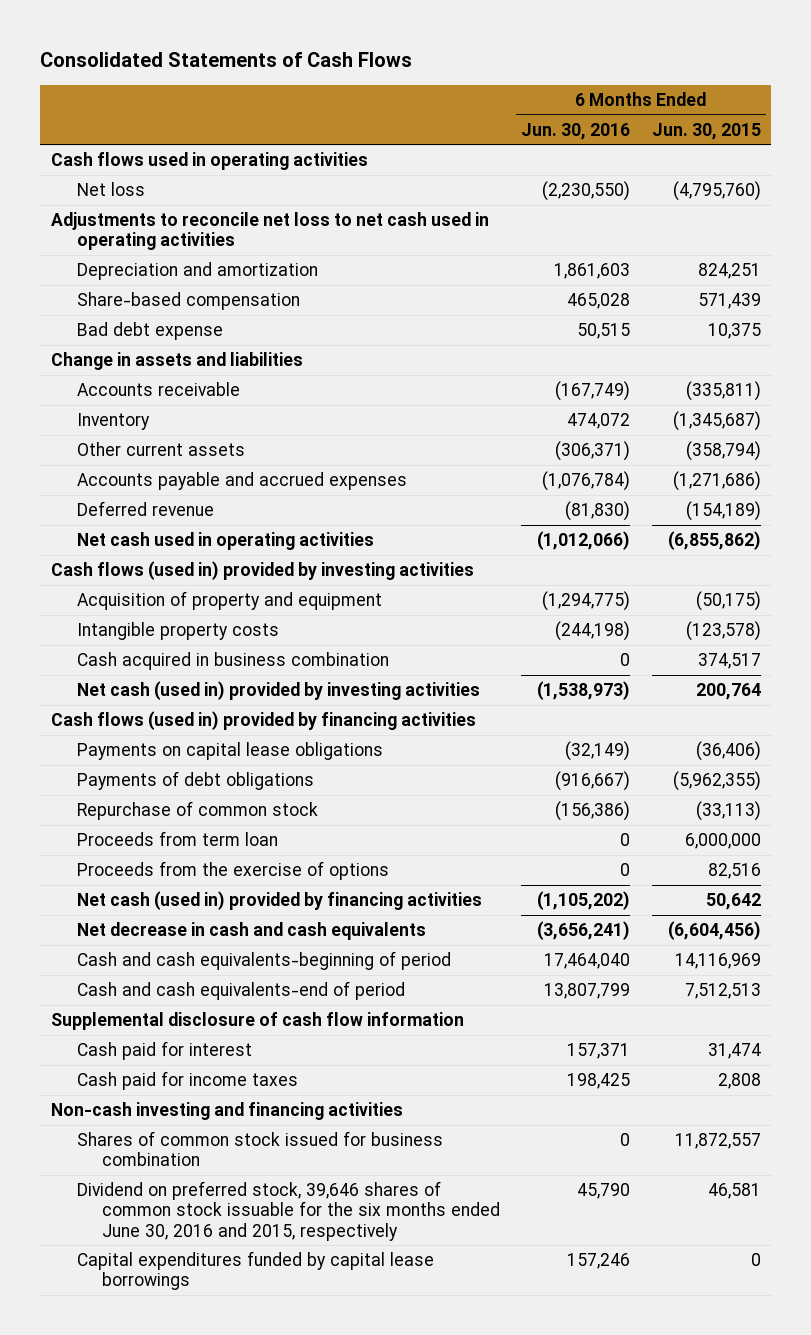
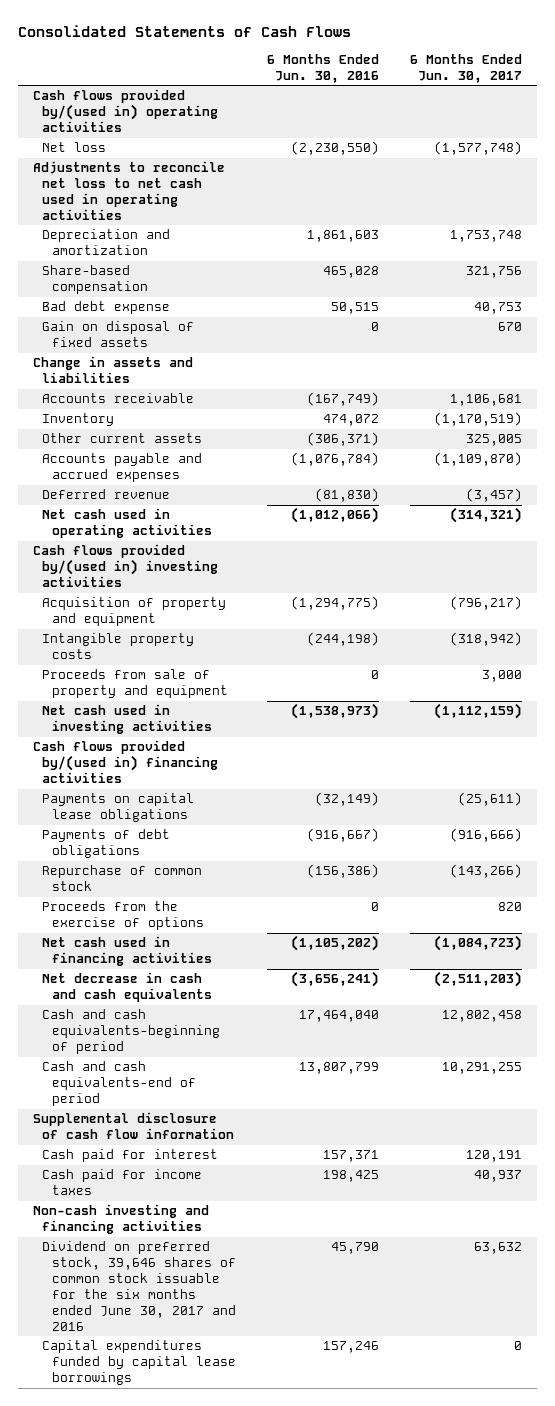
- | 6 Months Ended Jun. 30, 2016 | 6 Months Ended Jun. 30, 2015
+ | 6 Months Ended Jun. 30, 2016 | 6 Months Ended Jun. 30, 2017
- Cash flows used in operating activities
+ Cash flows provided by/(used in) operating activities
+ Gain on disposal of fixed assets | 0 | 670
- Cash flows (used in) provided by investing activities
+ Cash flows provided by/(used in) investing activities
- Cash acquired in business combination | 0 | 374,517
- Net cash (used in) provided by investing activities | (1,538,973) | 200,764
- Cash flows (used in) provided by financing activities
+ Proceeds from sale of property and equipment | 0 | 3,000
+ Net cash used in investing activities | (1,538,973) | (1,112,159)
+ Cash flows provided by/(used in) financing activities
- Proceeds from term loan | 0 | 6,000,000
- Net cash (used in) provided by financing activities | (1,105,202) | 50,642
+ Net cash used in financing activities | (1,105,202) | (1,084,723)
- Shares of common stock issued for business combination | 0 | 11,872,557
- Dividend on preferred stock, 39,646 shares of common stock issuable for the six months ended June 30, 2016 and 2015, respectively | 45,790 | 46,581
+ Dividend on preferred stock, 39,646 shares of common stock issuable for the six months ended June 30, 2017 and 2016 | 45,790 | 63,632

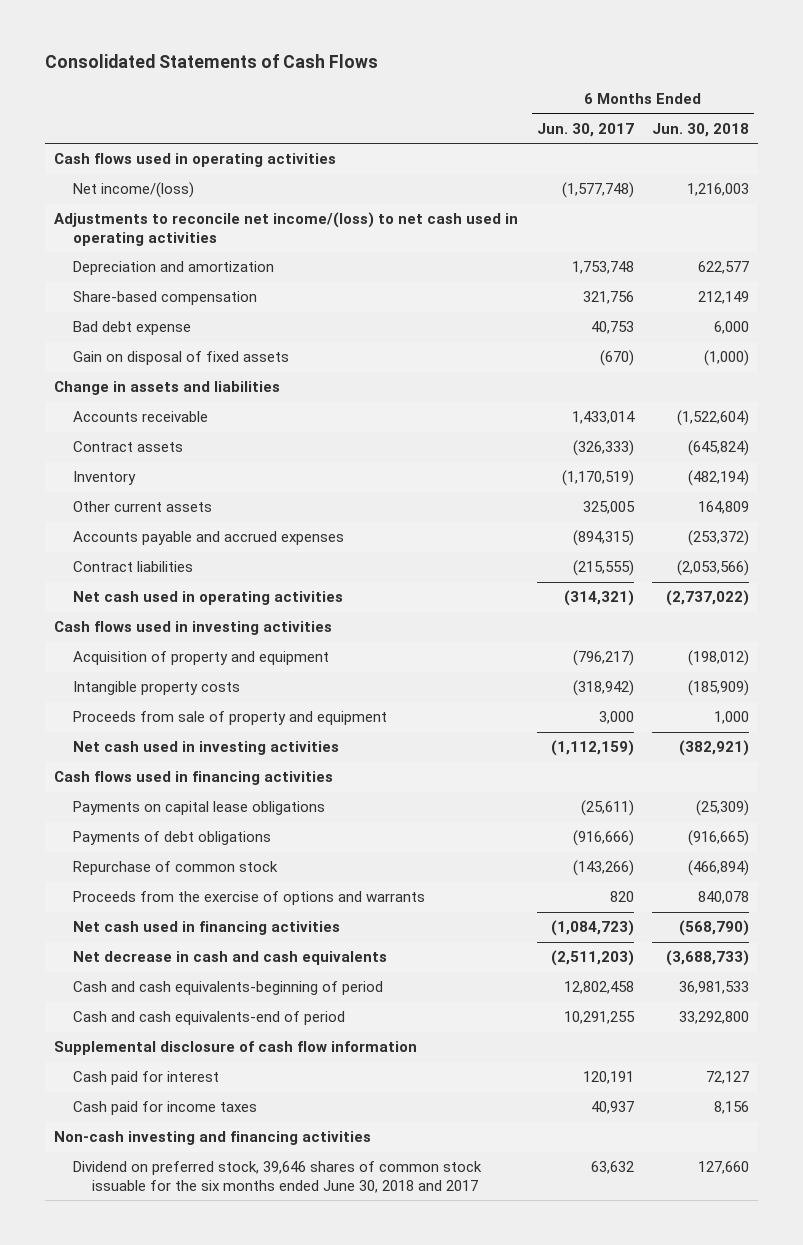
- | 6 Months Ended Jun. 30, 2016 | 6 Months Ended Jun. 30, 2017
+ | 6 Months Ended Jun. 30, 2017 | 6 Months Ended Jun. 30, 2018
- Cash flows provided by/(used in) operating activities
- Net loss | (2,230,550) | (1,577,748)
- Adjustments to reconcile net loss to net cash used in operating activities
+ Cash flows used in operating activities
+ Net income/(loss) | (1,577,748) | 1,216,003
+ Adjustments to reconcile net income/(loss) to net cash used in operating activities
- Gain on disposal of fixed assets | 0 | 670
+ Gain on disposal of fixed assets | (670) | (1,000)
- Accounts receivable | (167,749) | 1,106,681
+ Accounts receivable | 1,433,014 | (1,522,604)
+ Contract assets | (326,333) | (645,824)
- Accounts payable and accrued expenses | (1,076,784) | (1,109,870)
- Deferred revenue | (81,830) | (3,457)
+ Accounts payable and accrued expenses | (894,315) | (253,372)
+ Contract liabilities | (215,555) | (2,053,566)
- Cash flows provided by/(used in) investing activities
+ Cash flows used in investing activities
- Cash flows provided by/(used in) financing activities
+ Cash flows used in financing activities
- Proceeds from the exercise of options | 0 | 820
+ Proceeds from the exercise of options and warrants | 820 | 840,078
- Dividend on preferred stock, 39,646 shares of common stock issuable for the six months ended June 30, 2017 and 2016 | 45,790 | 63,632
- Capital expenditures funded by capital lease borrowings | 157,246 | 0
+ Dividend on preferred stock, 39,646 shares of common stock issuable for the six months ended June 30, 2018 and 2017 | 63,632 | 127,660

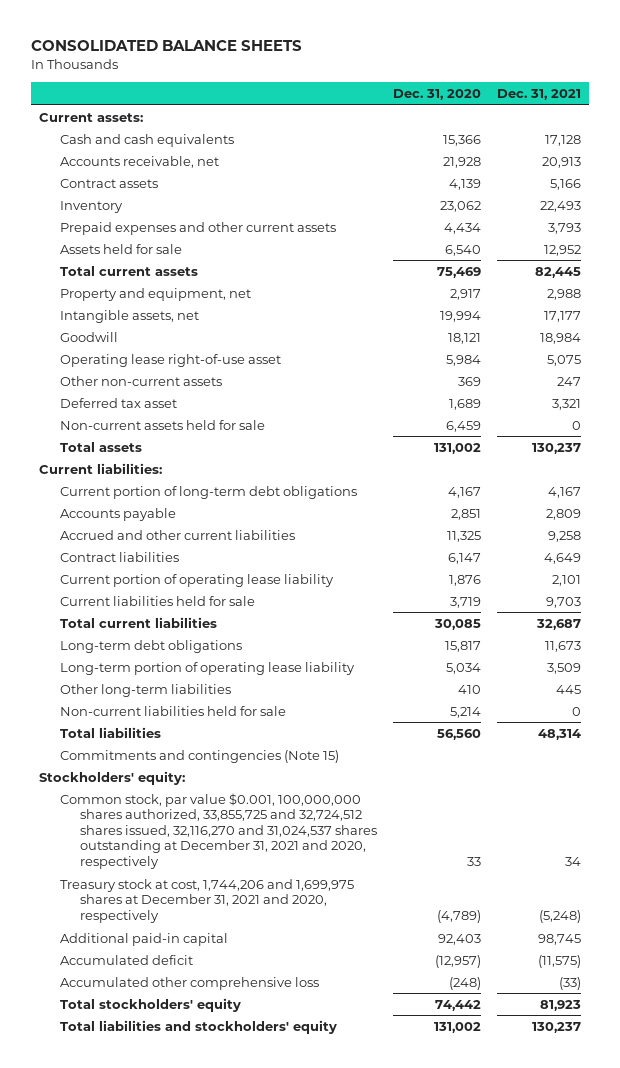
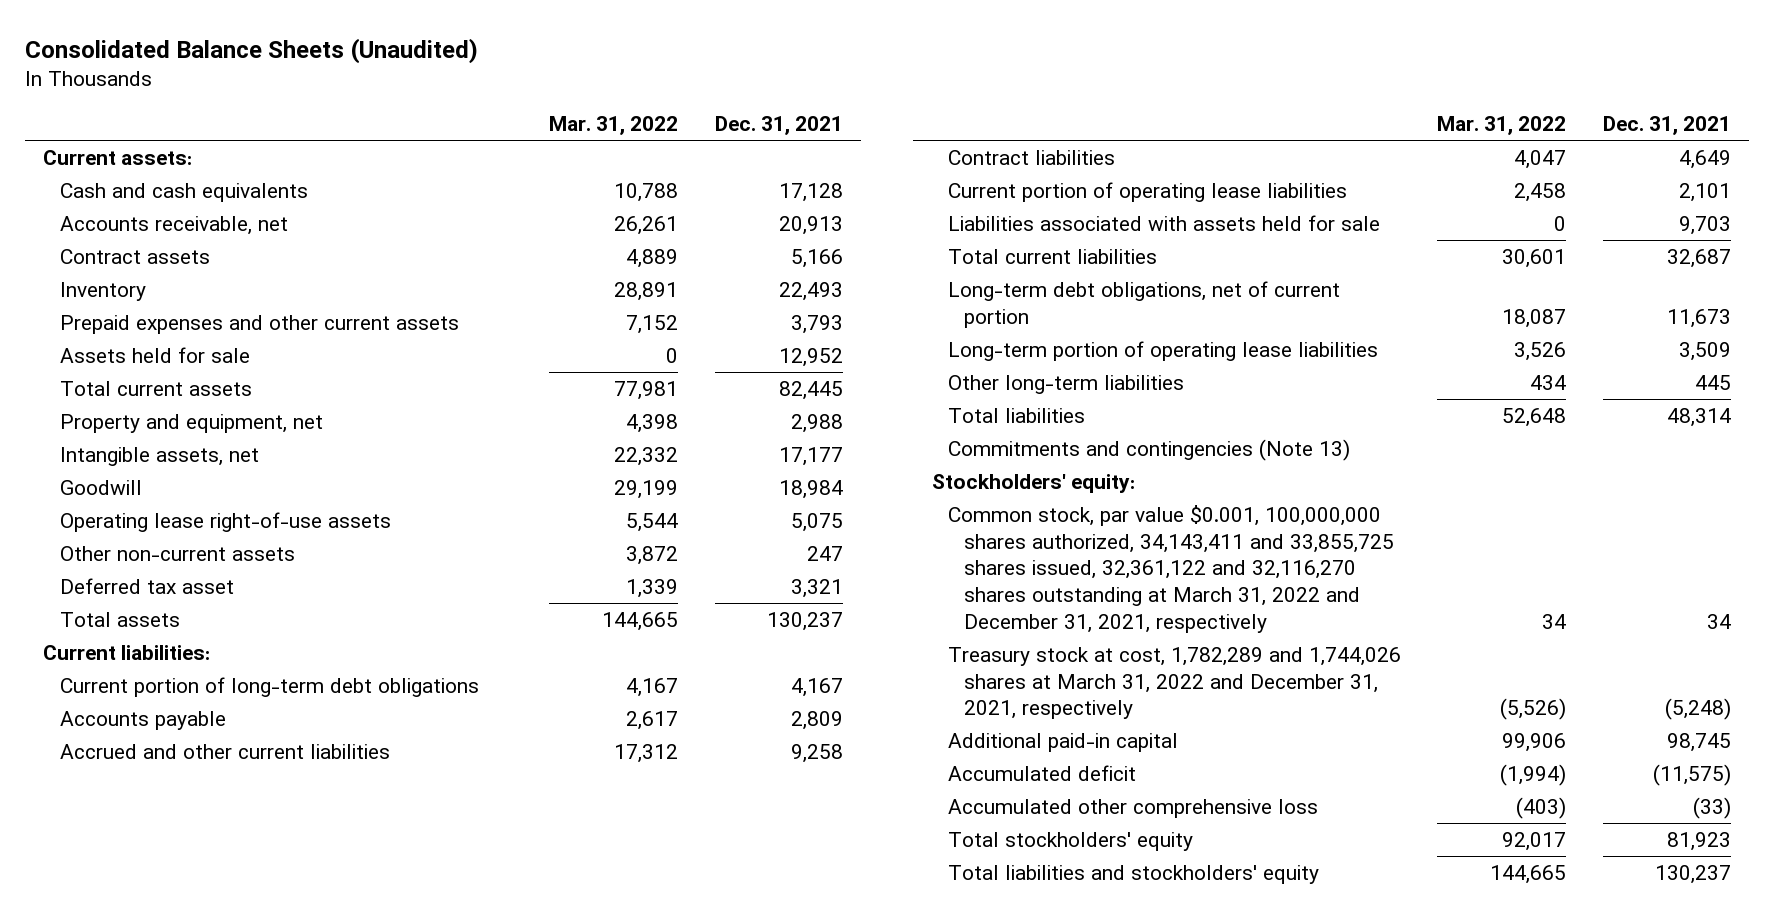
- CONSOLIDATED BALANCE SHEETS
+ Consolidated Balance Sheets (Unaudited)
- | Dec. 31, 2020 | Dec. 31, 2021
+ | Mar. 31, 2022 | Dec. 31, 2021
- Operating lease right-of-use asset | 5,984 | 5,075
+ Operating lease right-of-use assets | 5,544 | 5,075
- Non-current assets held for sale | 6,459 | 0
- Current portion of operating lease liability | 1,876 | 2,101
- Current liabilities held for sale | 3,719 | 9,703
+ Current portion of operating lease liabilities | 2,458 | 2,101
+ Liabilities associated with assets held for sale | 0 | 9,703
- Long-term debt obligations | 15,817 | 11,673
- Long-term portion of operating lease liability | 5,034 | 3,509
+ Long-term debt obligations, net of current portion | 18,087 | 11,673
+ Long-term portion of operating lease liabilities | 3,526 | 3,509
- Non-current liabilities held for sale | 5,214 | 0
- Commitments and contingencies (Note 15)
+ Commitments and contingencies (Note 13)
- Common stock, par value $0.001, 100,000,000 shares authorized, 33,855,725 and 32,724,512 shares issued, 32,116,270 and 31,024,537 shares outstanding at December 31, 2021 and 2020, respectively | 33 | 34
- Treasury stock at cost, 1,744,206 and 1,699,975 shares at December 31, 2021 and 2020, respectively | (4,789) | (5,248)
+ Common stock, par value $0.001, 100,000,000 shares authorized, 34,143,411 and 33,855,725 shares issued, 32,361,122 and 32,116,270 shares outstanding at March 31, 2022 and December 31, 2021, respectively | 34 | 34
+ Treasury stock at cost, 1,782,289 and 1,744,026 shares at March 31, 2022 and December 31, 2021, respectively | (5,526) | (5,248)

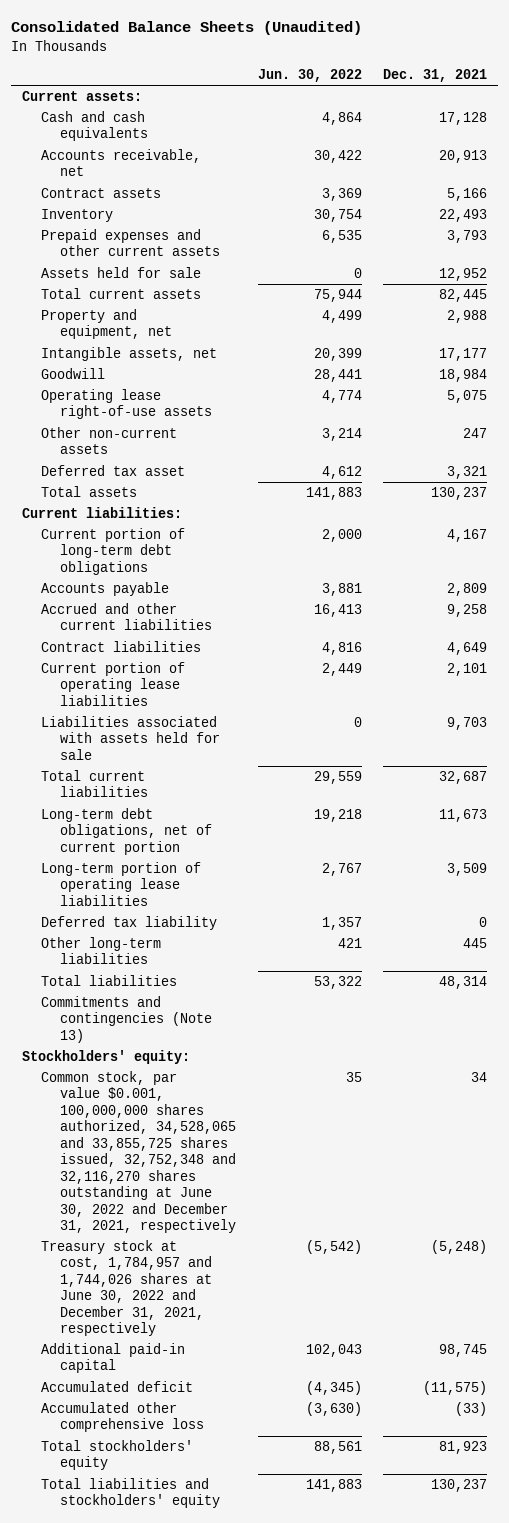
- | Mar. 31, 2022 | Dec. 31, 2021
+ | Jun. 30, 2022 | Dec. 31, 2021
+ Deferred tax liability | 1,357 | 0
- Common stock, par value $0.001, 100,000,000 shares authorized, 34,143,411 and 33,855,725 shares issued, 32,361,122 and 32,116,270 shares outstanding at March 31, 2022 and December 31, 2021, respectively | 34 | 34
- Treasury stock at cost, 1,782,289 and 1,744,026 shares at March 31, 2022 and December 31, 2021, respectively | (5,526) | (5,248)
+ Common stock, par value $0.001, 100,000,000 shares authorized, 34,528,065 and 33,855,725 shares issued, 32,752,348 and 32,116,270 shares outstanding at June 30, 2022 and December 31, 2021, respectively | 35 | 34
+ Treasury stock at cost, 1,784,957 and 1,744,026 shares at June 30, 2022 and December 31, 2021, respectively | (5,542) | (5,248)

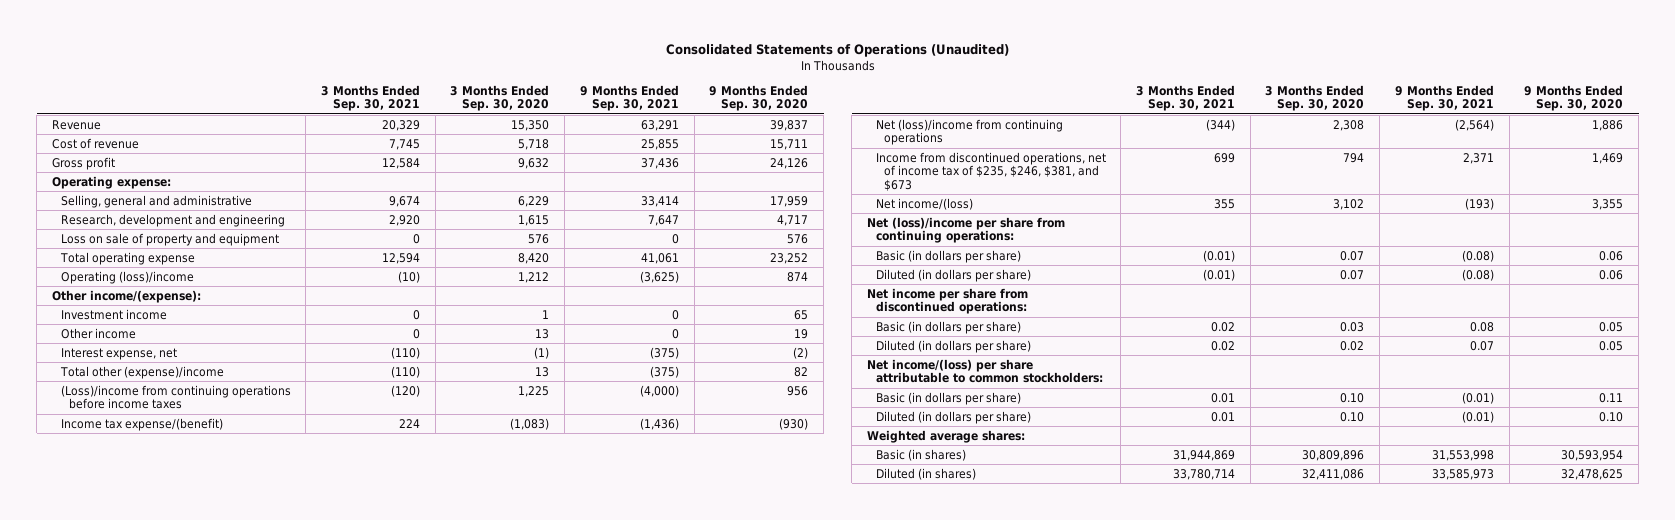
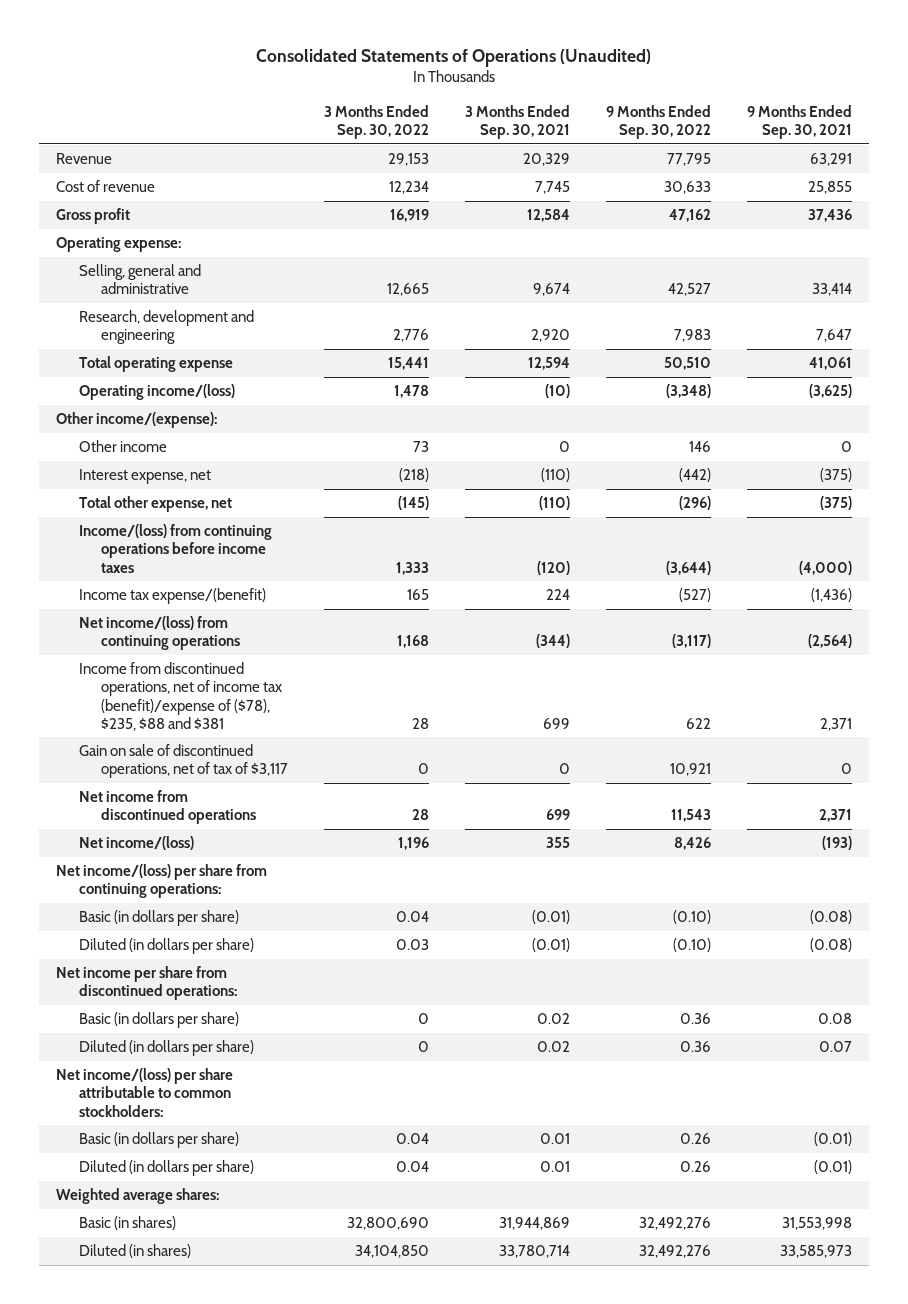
- | 3 Months Ended Sep. 30, 2021 | 3 Months Ended Sep. 30, 2020 | 9 Months Ended Sep. 30, 2021 | 9 Months Ended Sep. 30, 2020
+ | 3 Months Ended Sep. 30, 2022 | 3 Months Ended Sep. 30, 2021 | 9 Months Ended Sep. 30, 2022 | 9 Months Ended Sep. 30, 2021
- Loss on sale of property and equipment | 0 | 576 | 0 | 576
- Operating (loss)/income | (10) | 1,212 | (3,625) | 874
+ Operating income/(loss) | 1,478 | (10) | (3,348) | (3,625)
- Investment income | 0 | 1 | 0 | 65
- Total other (expense)/income | (110) | 13 | (375) | 82
- (Loss)/income from continuing operations before income taxes | (120) | 1,225 | (4,000) | 956
+ Total other expense, net | (145) | (110) | (296) | (375)
+ Income/(loss) from continuing operations before income taxes | 1,333 | (120) | (3,644) | (4,000)
- Net (loss)/income from continuing operations | (344) | 2,308 | (2,564) | 1,886
- Income from discontinued operations, net of income tax of $235, $246, $381, and $673 | 699 | 794 | 2,371 | 1,469
+ Net income/(loss) from continuing operations | 1,168 | (344) | (3,117) | (2,564)
+ Income from discontinued operations, net of income tax (benefit)/expense of ($78), $235, $88 and $381 | 28 | 699 | 622 | 2,371
+ Gain on sale of discontinued operations, net of tax of $3,117 | 0 | 0 | 10,921 | 0
+ Net income from discontinued operations | 28 | 699 | 11,543 | 2,371
- Net (loss)/income per share from continuing operations:
+ Net income/(loss) per share from continuing operations:

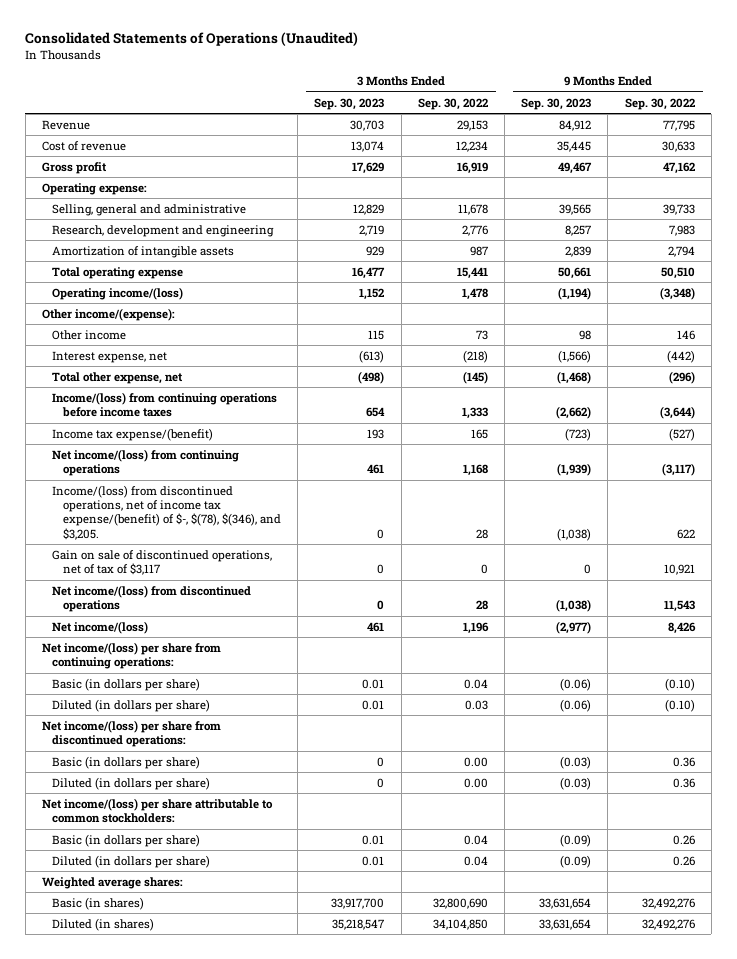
- | 3 Months Ended Sep. 30, 2022 | 3 Months Ended Sep. 30, 2021 | 9 Months Ended Sep. 30, 2022 | 9 Months Ended Sep. 30, 2021
+ | 3 Months Ended Sep. 30, 2023 | 3 Months Ended Sep. 30, 2022 | 9 Months Ended Sep. 30, 2023 | 9 Months Ended Sep. 30, 2022
- Selling, general and administrative | 12,665 | 9,674 | 42,527 | 33,414
+ Selling, general and administrative | 12,829 | 11,678 | 39,565 | 39,733
+ Amortization of intangible assets | 929 | 987 | 2,839 | 2,794
- Income from discontinued operations, net of income tax (benefit)/expense of ($78), $235, $88 and $381 | 28 | 699 | 622 | 2,371
+ Income/(loss) from discontinued operations, net of income tax expense/(benefit) of $-, $(78), $(346), and $3,205. | 0 | 28 | (1,038) | 622
- Net income from discontinued operations | 28 | 699 | 11,543 | 2,371
+ Net income/(loss) from discontinued operations | 0 | 28 | (1,038) | 11,543
- Net income per share from discontinued operations:
- Basic (in dollars per share) | 0 | 0.02 | 0.36 | 0.08
- Diluted (in dollars per share) | 0 | 0.02 | 0.36 | 0.07
+ Net income/(loss) per share from discontinued operations:
+ Basic (in dollars per share) | 0 | 0.00 | (0.03) | 0.36
+ Diluted (in dollars per share) | 0 | 0.00 | (0.03) | 0.36

